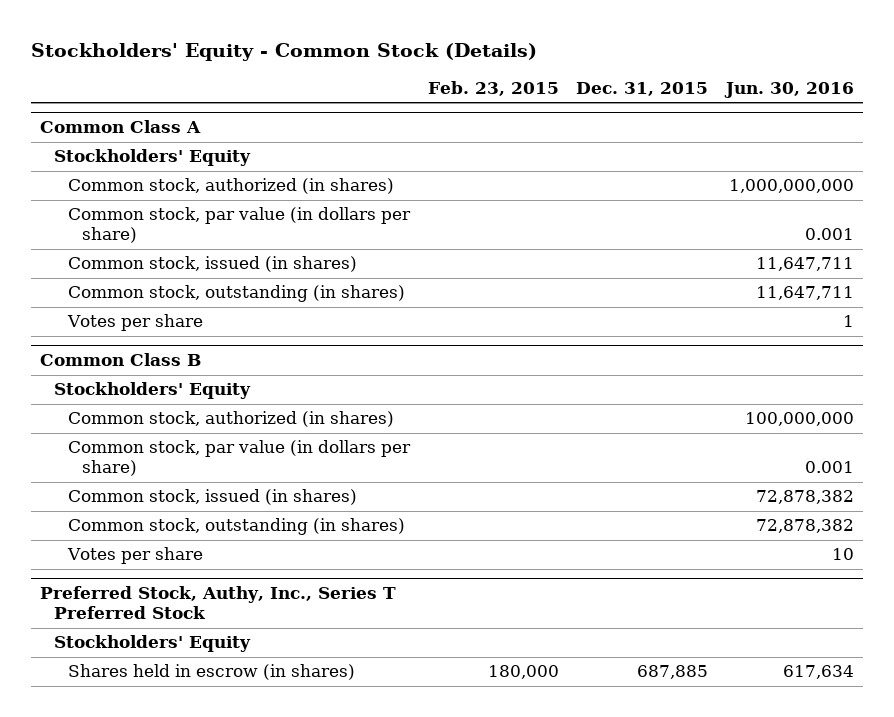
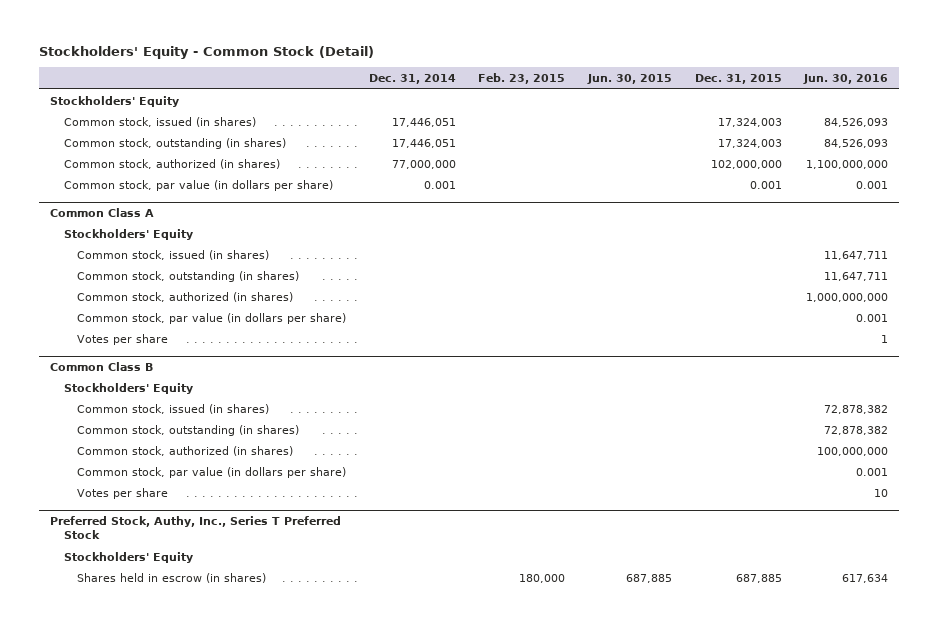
- Stockholders' Equity - Common Stock (Details)
+ Stockholders' Equity - Common Stock (Detail)
- | Feb. 23, 2015 | Dec. 31, 2015 | Jun. 30, 2016
+ | Dec. 31, 2014 | Feb. 23, 2015 | Jun. 30, 2015 | Dec. 31, 2015 | Jun. 30, 2016
+ Stockholders' Equity
+ Common stock, issued (in shares) | 17,446,051 | | | 17,324,003 | 84,526,093
+ Common stock, outstanding (in shares) | 17,446,051 | | | 17,324,003 | 84,526,093
+ Common stock, authorized (in shares) | 77,000,000 | | | 102,000,000 | 1,100,000,000
+ Common stock, par value (in dollars per share) | 0.001 | | | 0.001 | 0.001
@ Common Class A
moved down: Common stock, authorized (in shares) | | | | | 1,000,000,000
moved down: Common stock, par value (in dollars per share) | | | | | 0.001
@ Common Class B
moved down: Common stock, authorized (in shares) | | | | | 100,000,000
moved down: Common stock, par value (in dollars per share) | | | | | 0.001

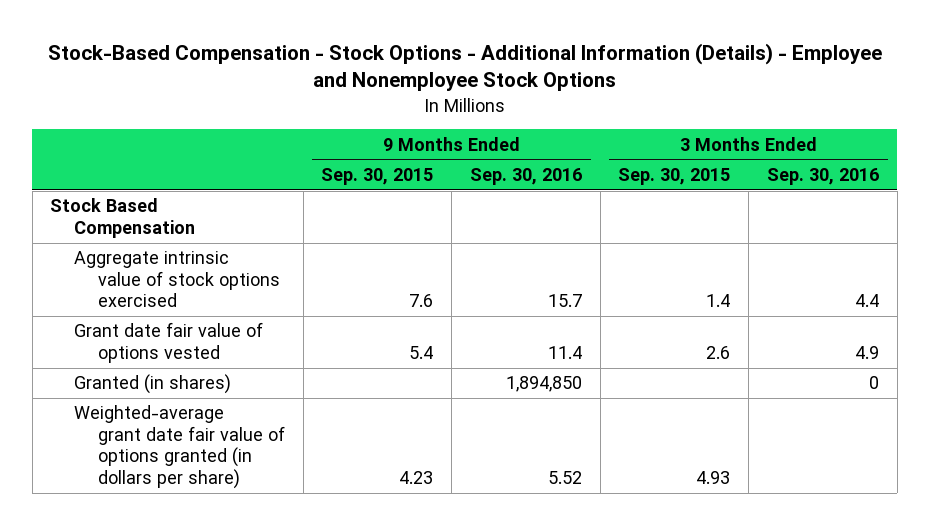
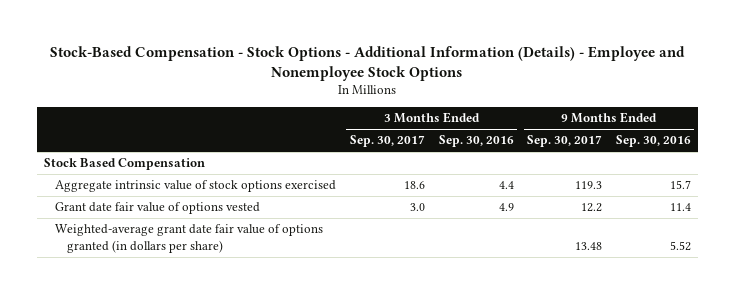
- | 9 Months Ended Sep. 30, 2015 | 9 Months Ended Sep. 30, 2016 | 3 Months Ended Sep. 30, 2015 | 3 Months Ended Sep. 30, 2016
+ | 3 Months Ended Sep. 30, 2017 | 3 Months Ended Sep. 30, 2016 | 9 Months Ended Sep. 30, 2017 | 9 Months Ended Sep. 30, 2016
- Granted (in shares) | | 1,894,850 | | 0

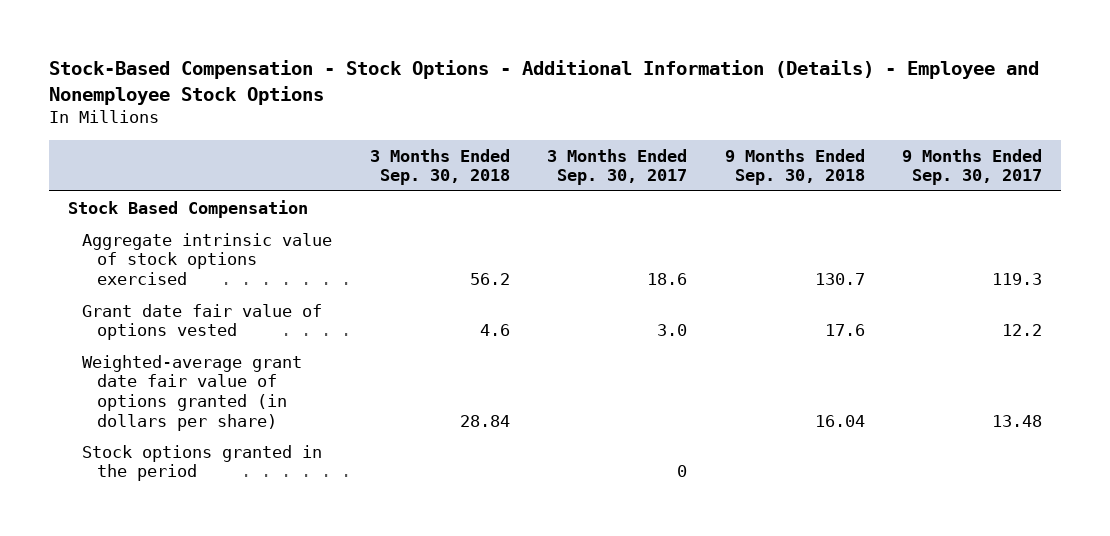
- | 3 Months Ended Sep. 30, 2017 | 3 Months Ended Sep. 30, 2016 | 9 Months Ended Sep. 30, 2017 | 9 Months Ended Sep. 30, 2016
+ | 3 Months Ended Sep. 30, 2018 | 3 Months Ended Sep. 30, 2017 | 9 Months Ended Sep. 30, 2018 | 9 Months Ended Sep. 30, 2017
+ Stock options granted in the period | | 0 | |

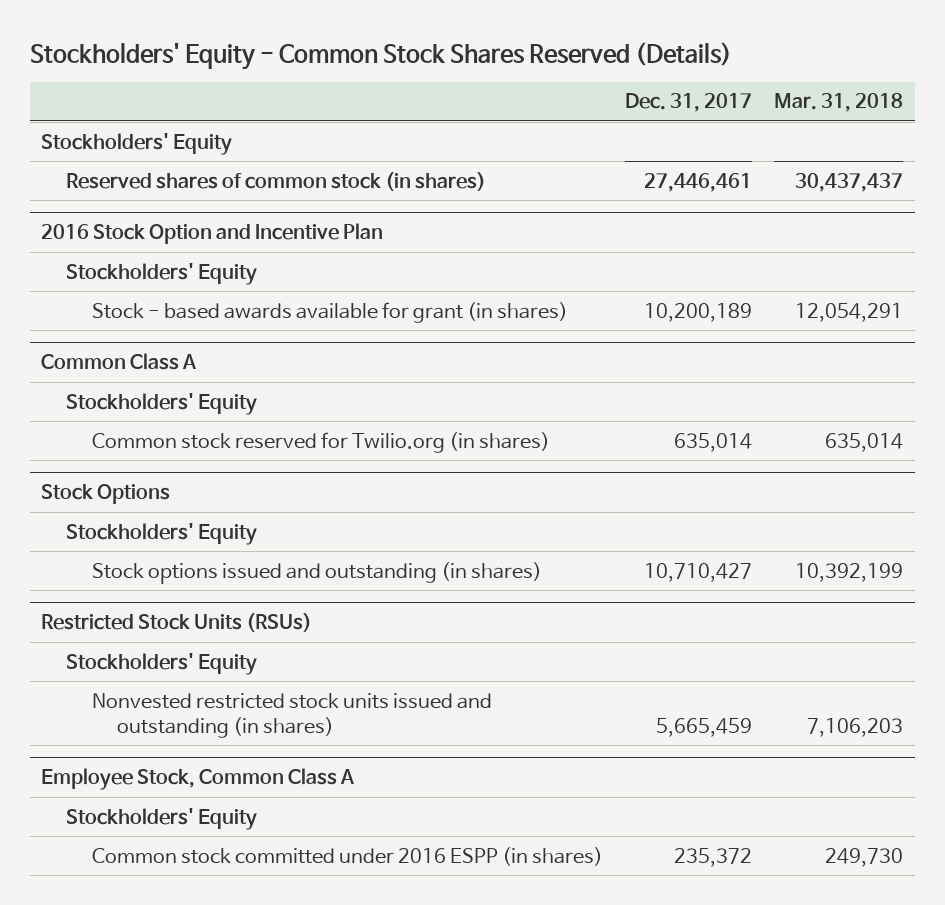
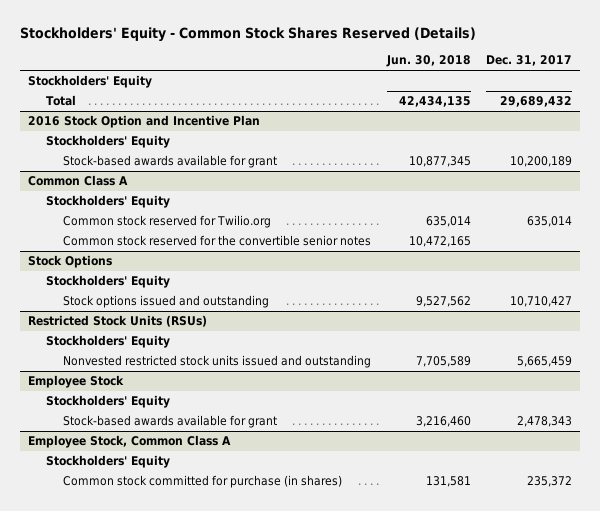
- | Dec. 31, 2017 | Mar. 31, 2018
+ | Jun. 30, 2018 | Dec. 31, 2017
- Reserved shares of common stock (in shares) | 27,446,461 | 30,437,437
+ Total | 42,434,135 | 29,689,432
@ 2016 Stock Option and Incentive Plan
- Stock - based awards available for grant (in shares) | 10,200,189 | 12,054,291
+ Stock-based awards available for grant | 10,877,345 | 10,200,189
@ Common Class A
- Common stock reserved for Twilio.org (in shares) | 635,014 | 635,014
+ Common stock reserved for Twilio.org | 635,014 | 635,014
+ Common stock reserved for the convertible senior notes | 10,472,165 |
@ Stock Options
- Stock options issued and outstanding (in shares) | 10,710,427 | 10,392,199
+ Stock options issued and outstanding | 9,527,562 | 10,710,427
@ Restricted Stock Units (RSUs)
- Nonvested restricted stock units issued and outstanding (in shares) | 5,665,459 | 7,106,203
+ Nonvested restricted stock units issued and outstanding | 7,705,589 | 5,665,459
+ Employee Stock
+ Stockholders' Equity
+ Stock-based awards available for grant | 3,216,460 | 2,478,343
@ Employee Stock, Common Class A
- Common stock committed under 2016 ESPP (in shares) | 235,372 | 249,730
+ Common stock committed for purchase (in shares) | 131,581 | 235,372

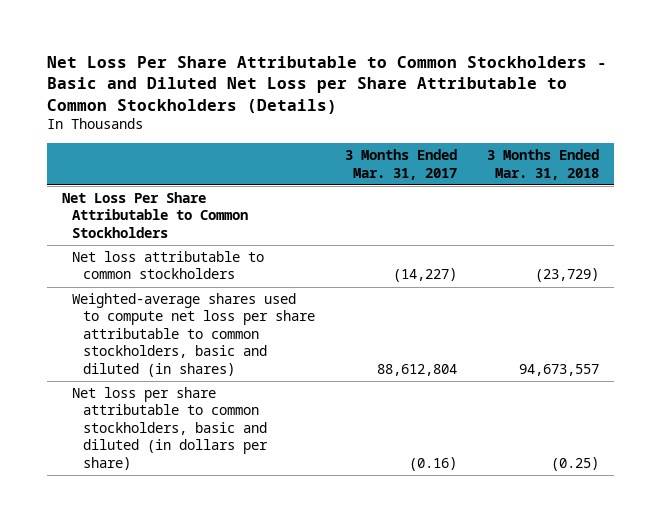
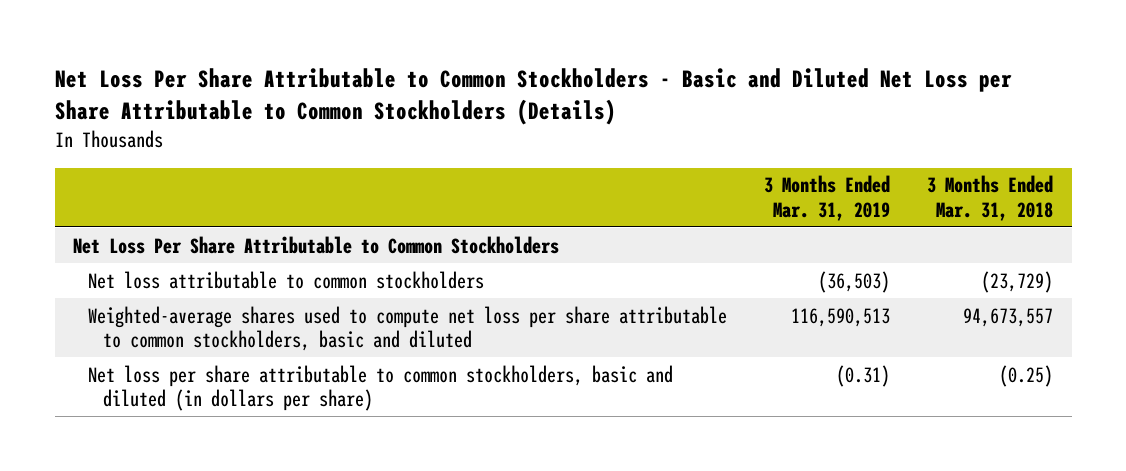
- | 3 Months Ended Mar. 31, 2017 | 3 Months Ended Mar. 31, 2018
+ | 3 Months Ended Mar. 31, 2019 | 3 Months Ended Mar. 31, 2018
- Weighted-average shares used to compute net loss per share attributable to common stockholders, basic and diluted (in shares) | 88,612,804 | 94,673,557
+ Weighted-average shares used to compute net loss per share attributable to common stockholders, basic and diluted | 116,590,513 | 94,673,557

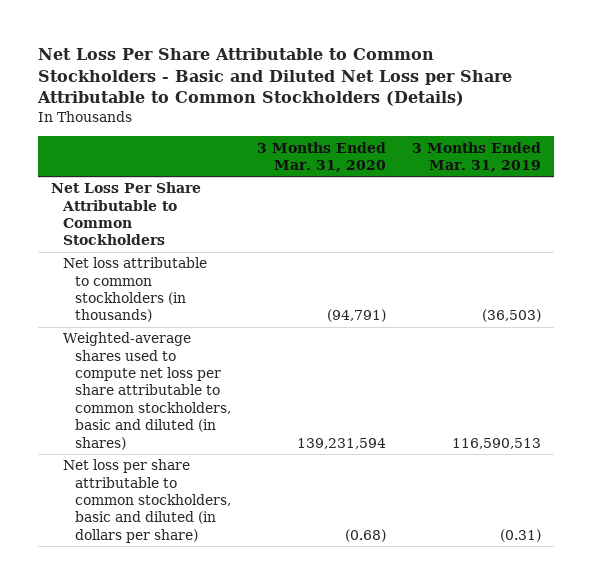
- | 3 Months Ended Mar. 31, 2019 | 3 Months Ended Mar. 31, 2018
+ | 3 Months Ended Mar. 31, 2020 | 3 Months Ended Mar. 31, 2019
- Net loss attributable to common stockholders | (36,503) | (23,729)
- Weighted-average shares used to compute net loss per share attributable to common stockholders, basic and diluted | 116,590,513 | 94,673,557
+ Net loss attributable to common stockholders (in thousands) | (94,791) | (36,503)
+ Weighted-average shares used to compute net loss per share attributable to common stockholders, basic and diluted (in shares) | 139,231,594 | 116,590,513

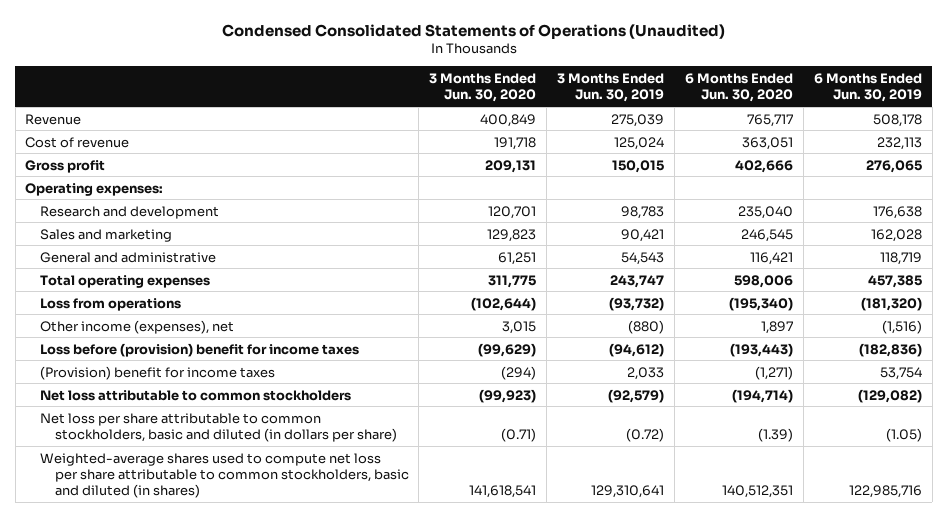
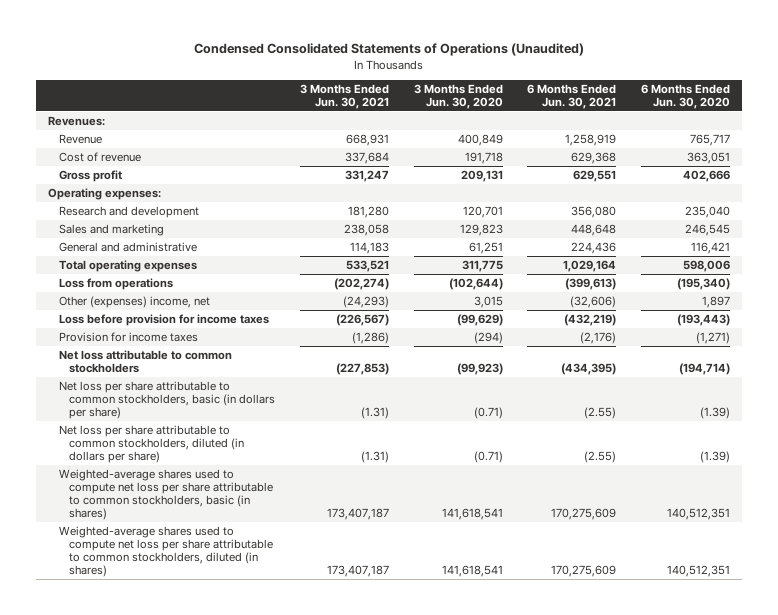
- | 3 Months Ended Jun. 30, 2020 | 3 Months Ended Jun. 30, 2019 | 6 Months Ended Jun. 30, 2020 | 6 Months Ended Jun. 30, 2019
+ | 3 Months Ended Jun. 30, 2021 | 3 Months Ended Jun. 30, 2020 | 6 Months Ended Jun. 30, 2021 | 6 Months Ended Jun. 30, 2020
+ Revenues:
- Other income (expenses), net | 3,015 | (880) | 1,897 | (1,516)
- Loss before (provision) benefit for income taxes | (99,629) | (94,612) | (193,443) | (182,836)
- (Provision) benefit for income taxes | (294) | 2,033 | (1,271) | 53,754
+ Other (expenses) income, net | (24,293) | 3,015 | (32,606) | 1,897
+ Loss before provision for income taxes | (226,567) | (99,629) | (432,219) | (193,443)
+ Provision for income taxes | (1,286) | (294) | (2,176) | (1,271)
- Net loss per share attributable to common stockholders, basic and diluted (in dollars per share) | (0.71) | (0.72) | (1.39) | (1.05)
- Weighted-average shares used to compute net loss per share attributable to common stockholders, basic and diluted (in shares) | 141,618,541 | 129,310,641 | 140,512,351 | 122,985,716
+ Net loss per share attributable to common stockholders, basic (in dollars per share) | (1.31) | (0.71) | (2.55) | (1.39)
+ Net loss per share attributable to common stockholders, diluted (in dollars per share) | (1.31) | (0.71) | (2.55) | (1.39)
+ Weighted-average shares used to compute net loss per share attributable to common stockholders, basic (in shares) | 173,407,187 | 141,618,541 | 170,275,609 | 140,512,351
+ Weighted-average shares used to compute net loss per share attributable to common stockholders, diluted (in shares) | 173,407,187 | 141,618,541 | 170,275,609 | 140,512,351

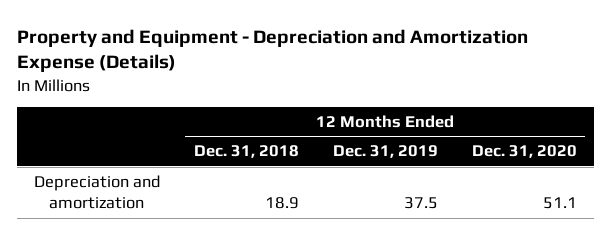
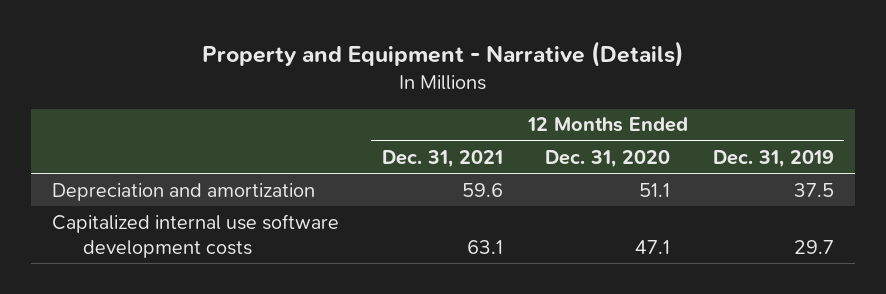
- Property and Equipment - Depreciation and Amortization Expense (Details)
+ Property and Equipment - Narrative (Details)
- | 12 Months Ended Dec. 31, 2018 | 12 Months Ended Dec. 31, 2019 | 12 Months Ended Dec. 31, 2020
+ | 12 Months Ended Dec. 31, 2021 | 12 Months Ended Dec. 31, 2020 | 12 Months Ended Dec. 31, 2019
+ Capitalized internal use software development costs | 63.1 | 47.1 | 29.7

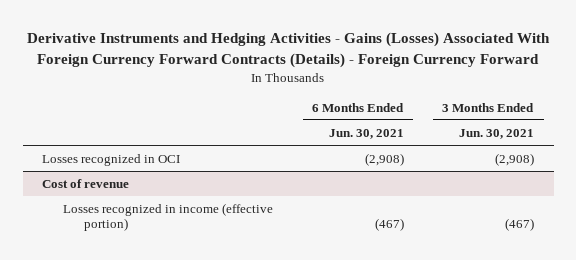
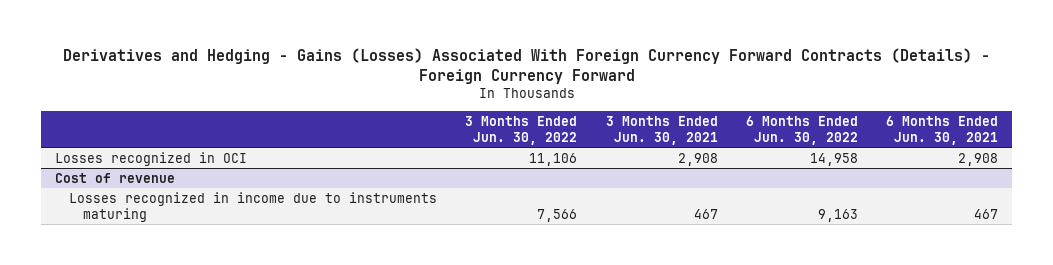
- Derivative Instruments and Hedging Activities - Gains (Losses) Associated With Foreign Currency Forward Contracts (Details) - Foreign Currency Forward
+ Derivatives and Hedging - Gains (Losses) Associated With Foreign Currency Forward Contracts (Details) - Foreign Currency Forward
- | 6 Months Ended Jun. 30, 2021 | 3 Months Ended Jun. 30, 2021
+ | 3 Months Ended Jun. 30, 2022 | 3 Months Ended Jun. 30, 2021 | 6 Months Ended Jun. 30, 2022 | 6 Months Ended Jun. 30, 2021
- Losses recognized in OCI | (2,908) | (2,908)
+ Losses recognized in OCI | 11,106 | 2,908 | 14,958 | 2,908
@ Cost of revenue
- Losses recognized in income (effective portion) | (467) | (467)
+ Losses recognized in income due to instruments maturing | 7,566 | 467 | 9,163 | 467

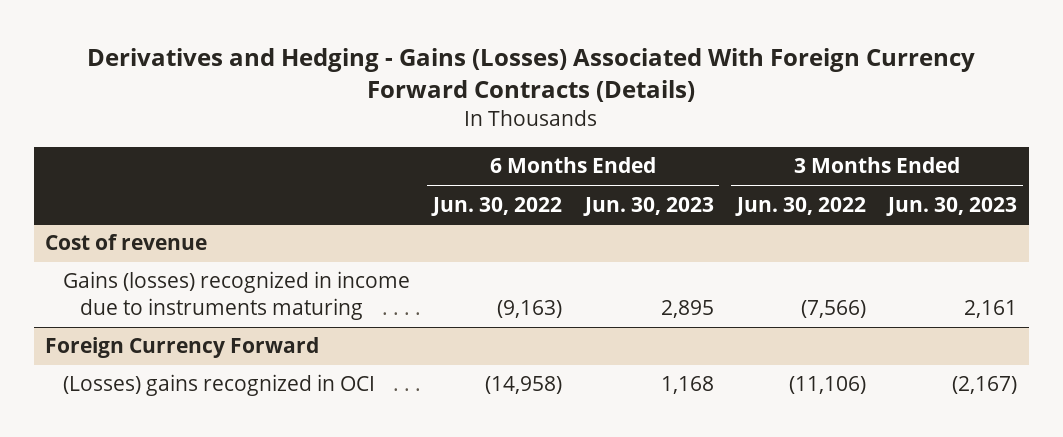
- Derivatives and Hedging - Gains (Losses) Associated With Foreign Currency Forward Contracts (Details) - Foreign Currency Forward
+ Derivatives and Hedging - Gains (Losses) Associated With Foreign Currency Forward Contracts (Details)
- | 3 Months Ended Jun. 30, 2022 | 3 Months Ended Jun. 30, 2021 | 6 Months Ended Jun. 30, 2022 | 6 Months Ended Jun. 30, 2021
+ | 6 Months Ended Jun. 30, 2022 | 6 Months Ended Jun. 30, 2023 | 3 Months Ended Jun. 30, 2022 | 3 Months Ended Jun. 30, 2023
- Losses recognized in OCI | 11,106 | 2,908 | 14,958 | 2,908
@ Cost of revenue
- Losses recognized in income due to instruments maturing | 7,566 | 467 | 9,163 | 467
+ Gains (losses) recognized in income due to instruments maturing | (9,163) | 2,895 | (7,566) | 2,161
+ Foreign Currency Forward
+ (Losses) gains recognized in OCI | (14,958) | 1,168 | (11,106) | (2,167)

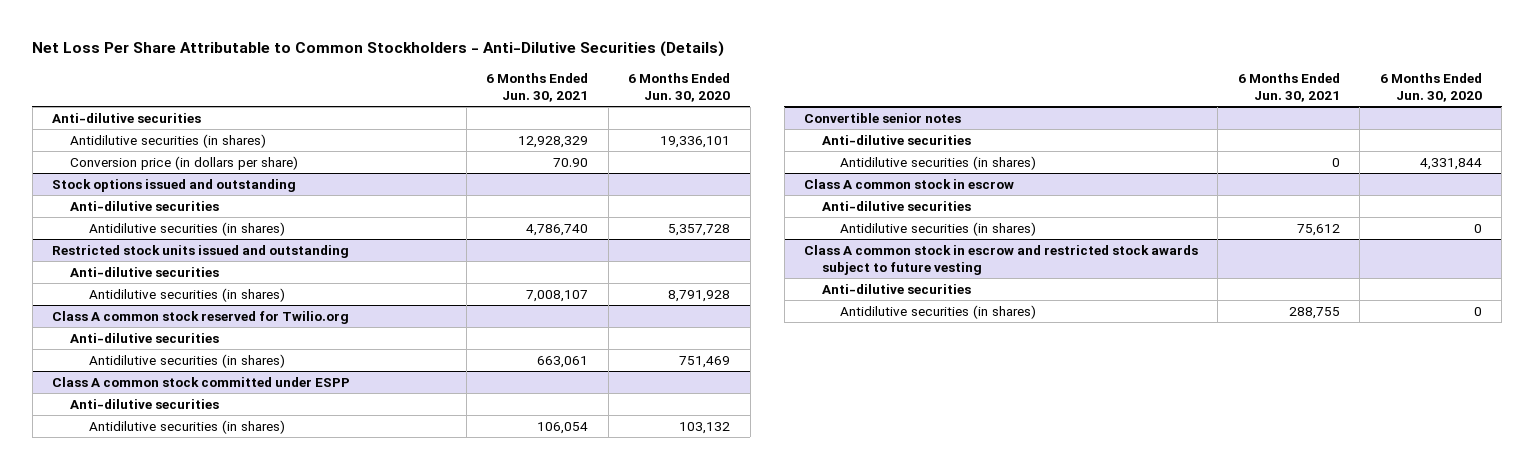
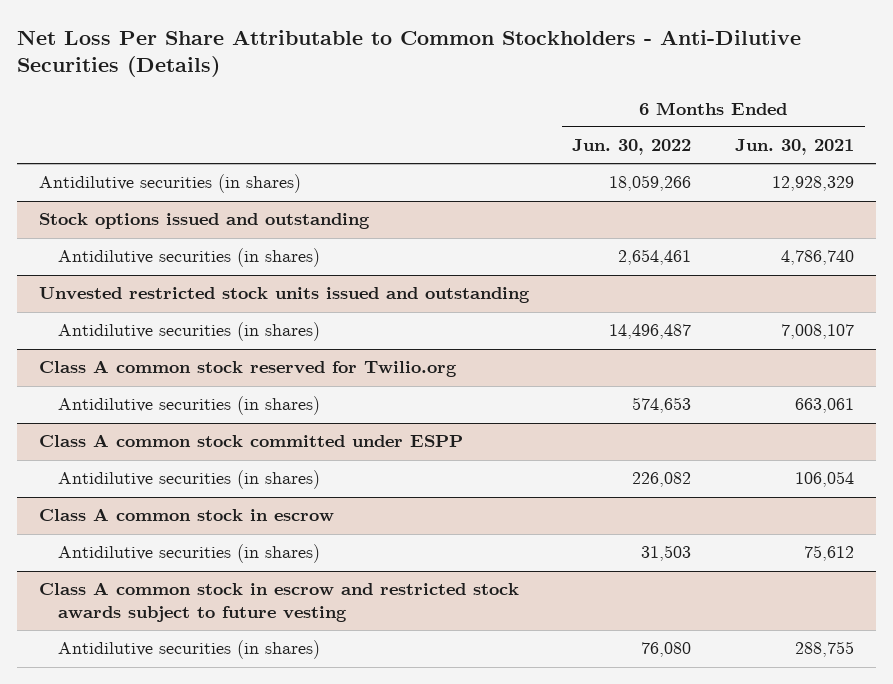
- | 6 Months Ended Jun. 30, 2021 | 6 Months Ended Jun. 30, 2020
+ | 6 Months Ended Jun. 30, 2022 | 6 Months Ended Jun. 30, 2021
- Anti-dilutive securities
- Conversion price (in dollars per share) | 70.90 |
@ Stock options issued and outstanding
- Anti-dilutive securities
- Restricted stock units issued and outstanding
- Anti-dilutive securities
+ Unvested restricted stock units issued and outstanding
@ Class A common stock reserved for Twilio.org
- Anti-dilutive securities
@ Class A common stock committed under ESPP
- Anti-dilutive securities
- Convertible senior notes
- Anti-dilutive securities
- Antidilutive securities (in shares) | 0 | 4,331,844
@ Class A common stock in escrow
- Anti-dilutive securities
@ Class A common stock in escrow and restricted stock awards subject to future vesting
- Anti-dilutive securities

